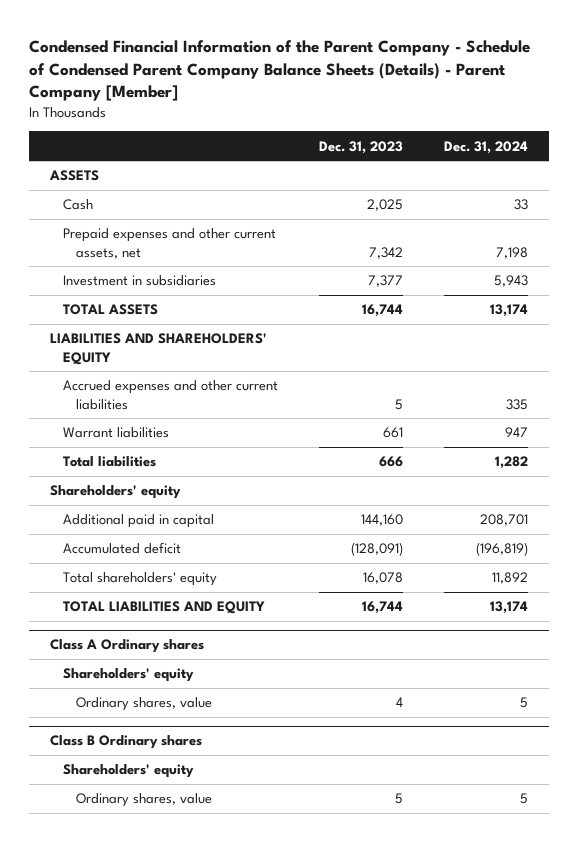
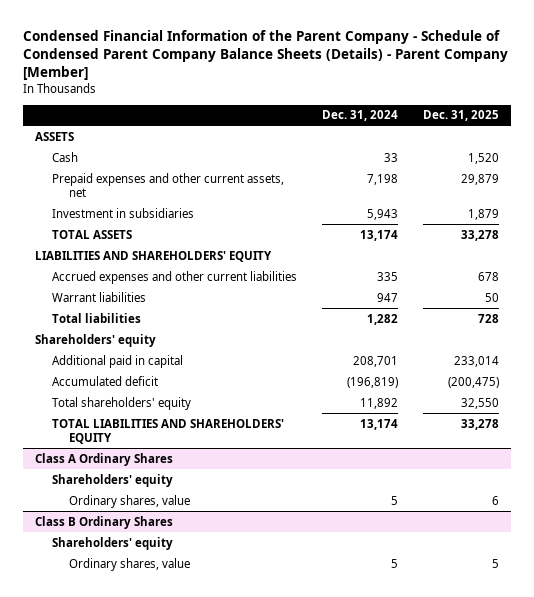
- | Dec. 31, 2023 | Dec. 31, 2024
+ | Dec. 31, 2024 | Dec. 31, 2025
- TOTAL LIABILITIES AND EQUITY | 16,744 | 13,174
- Class A Ordinary shares
+ TOTAL LIABILITIES AND SHAREHOLDERS' EQUITY | 13,174 | 33,278
+ Class A Ordinary Shares
- Class B Ordinary shares
+ Class B Ordinary Shares

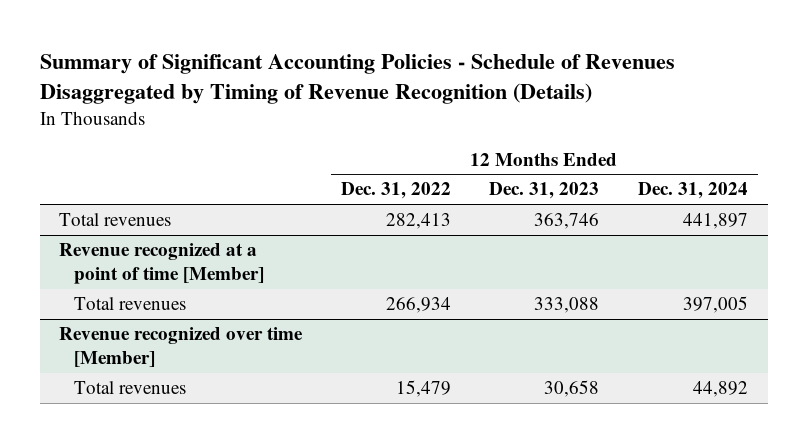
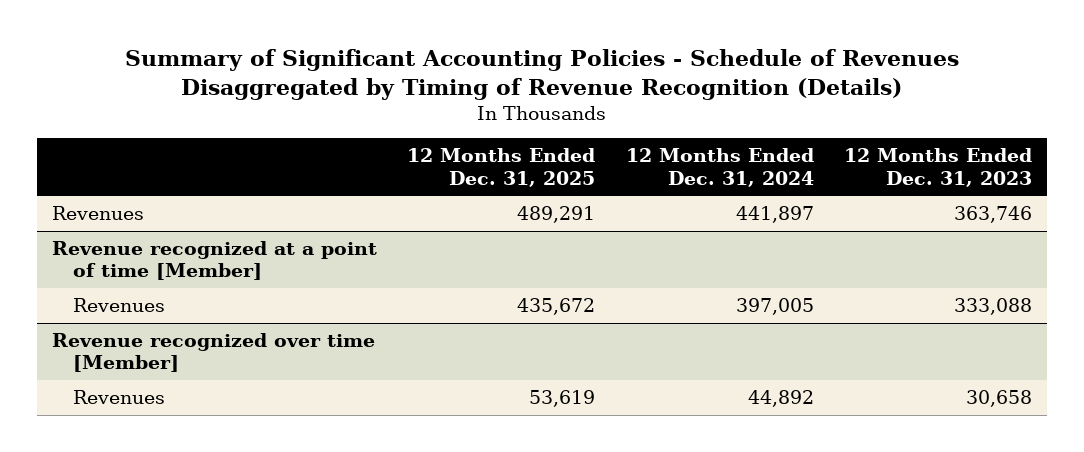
- | 12 Months Ended Dec. 31, 2022 | 12 Months Ended Dec. 31, 2023 | 12 Months Ended Dec. 31, 2024
+ | 12 Months Ended Dec. 31, 2025 | 12 Months Ended Dec. 31, 2024 | 12 Months Ended Dec. 31, 2023
- Total revenues | 282,413 | 363,746 | 441,897
+ Revenues | 489,291 | 441,897 | 363,746
@ Revenue recognized at a point of time [Member]
- Total revenues | 266,934 | 333,088 | 397,005
+ Revenues | 435,672 | 397,005 | 333,088
@ Revenue recognized over time [Member]
- Total revenues | 15,479 | 30,658 | 44,892
+ Revenues | 53,619 | 44,892 | 30,658

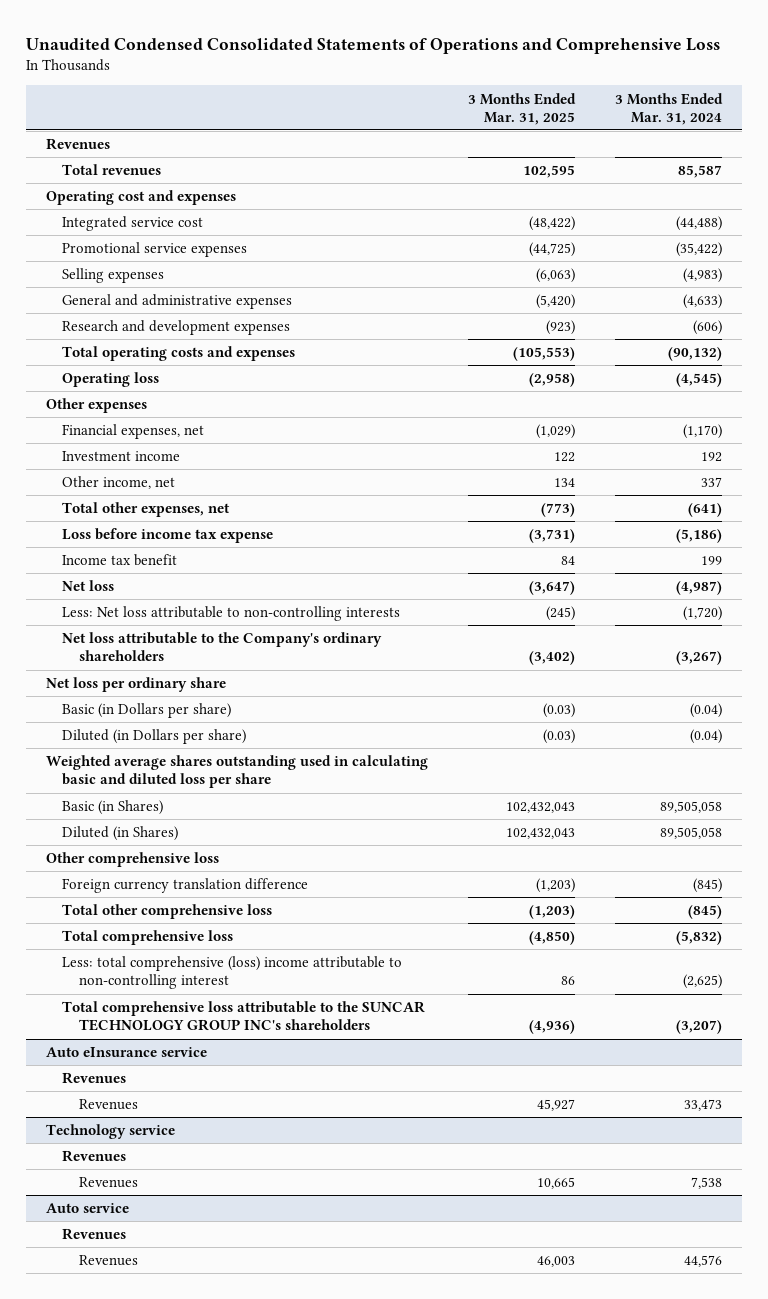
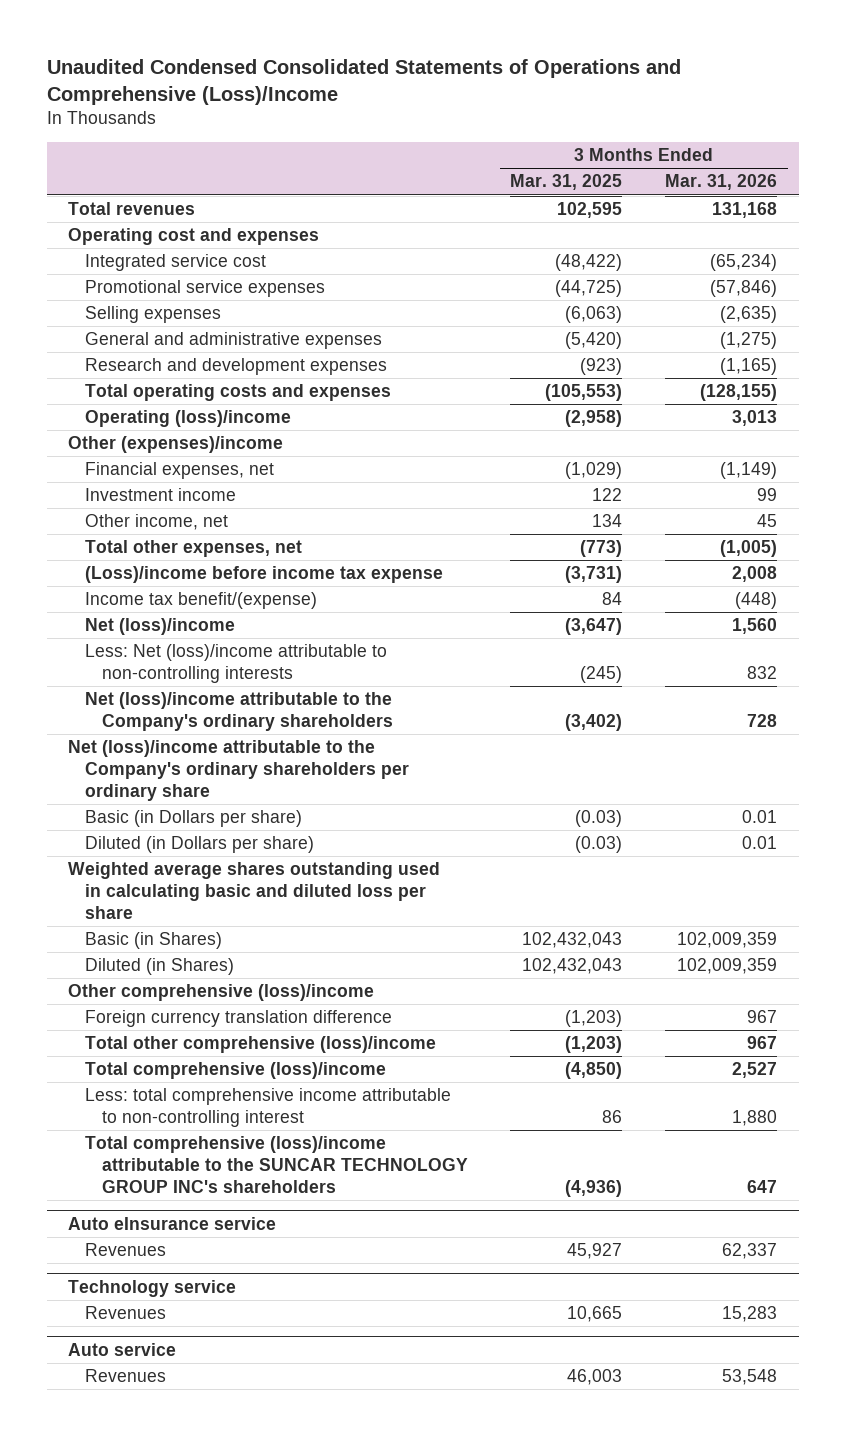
- Unaudited Condensed Consolidated Statements of Operations and Comprehensive Loss
+ Unaudited Condensed Consolidated Statements of Operations and Comprehensive (Loss)/Income
- | 3 Months Ended Mar. 31, 2025 | 3 Months Ended Mar. 31, 2024
+ | 3 Months Ended Mar. 31, 2025 | 3 Months Ended Mar. 31, 2026
- Revenues
- Operating loss | (2,958) | (4,545)
- Other expenses
+ Operating (loss)/income | (2,958) | 3,013
+ Other (expenses)/income
- Loss before income tax expense | (3,731) | (5,186)
- Income tax benefit | 84 | 199
- Net loss | (3,647) | (4,987)
- Less: Net loss attributable to non-controlling interests | (245) | (1,720)
- Net loss attributable to the Company's ordinary shareholders | (3,402) | (3,267)
- Net loss per ordinary share
+ (Loss)/income before income tax expense | (3,731) | 2,008
+ Income tax benefit/(expense) | 84 | (448)
+ Net (loss)/income | (3,647) | 1,560
+ Less: Net (loss)/income attributable to non-controlling interests | (245) | 832
+ Net (loss)/income attributable to the Company's ordinary shareholders | (3,402) | 728
+ Net (loss)/income attributable to the Company's ordinary shareholders per ordinary share
- Other comprehensive loss
+ Other comprehensive (loss)/income
- Total other comprehensive loss | (1,203) | (845)
- Total comprehensive loss | (4,850) | (5,832)
- Less: total comprehensive (loss) income attributable to non-controlling interest | 86 | (2,625)
- Total comprehensive loss attributable to the SUNCAR TECHNOLOGY GROUP INC's shareholders | (4,936) | (3,207)
+ Total other comprehensive (loss)/income | (1,203) | 967
+ Total comprehensive (loss)/income | (4,850) | 2,527
+ Less: total comprehensive income attributable to non-controlling interest | 86 | 1,880
+ Total comprehensive (loss)/income attributable to the SUNCAR TECHNOLOGY GROUP INC's shareholders | (4,936) | 647
@ Auto eInsurance service
- Revenues
@ Technology service
- Revenues
@ Auto service
- Revenues

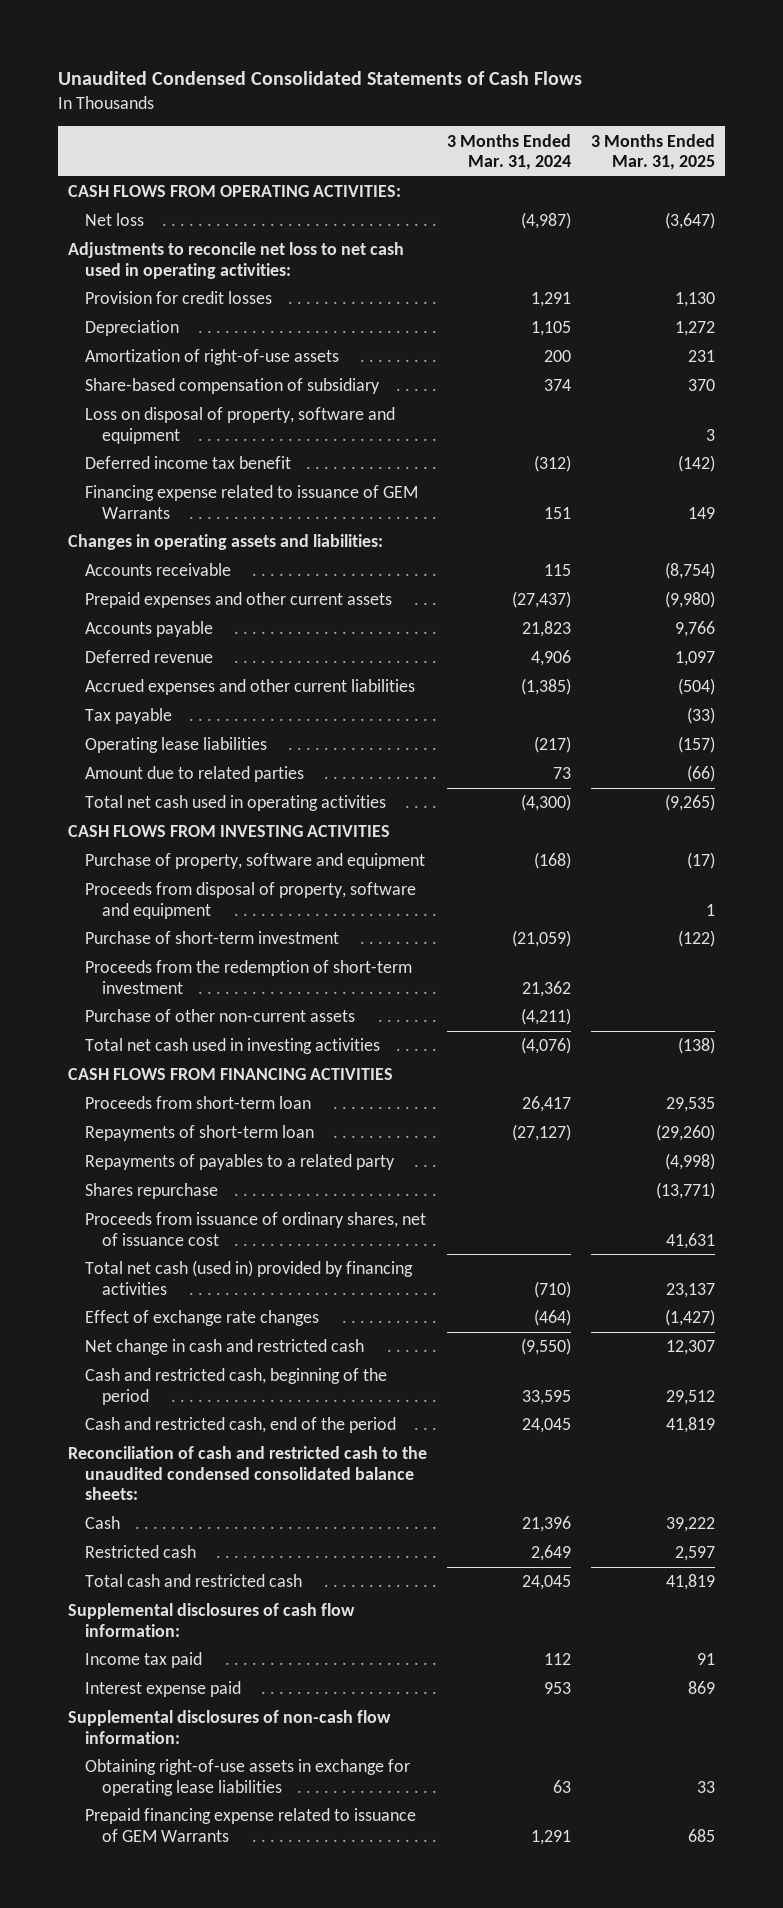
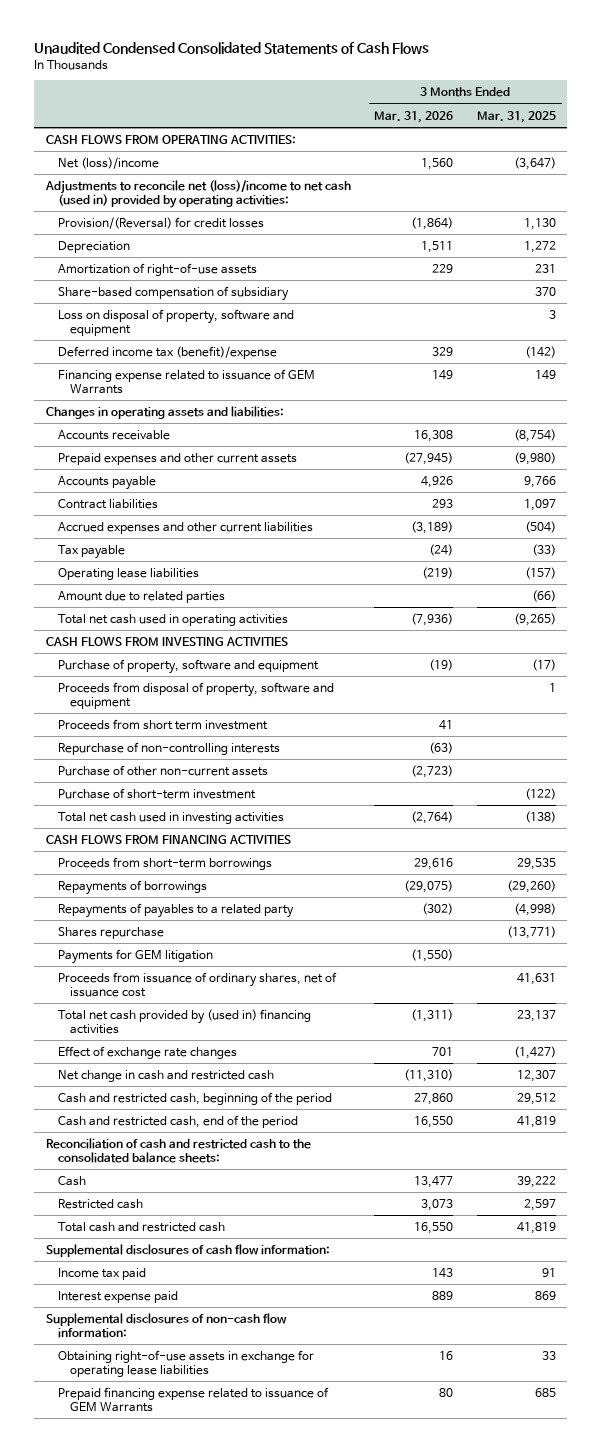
- | 3 Months Ended Mar. 31, 2024 | 3 Months Ended Mar. 31, 2025
+ | 3 Months Ended Mar. 31, 2026 | 3 Months Ended Mar. 31, 2025
- Net loss | (4,987) | (3,647)
- Adjustments to reconcile net loss to net cash used in operating activities:
- Provision for credit losses | 1,291 | 1,130
+ Net (loss)/income | 1,560 | (3,647)
+ Adjustments to reconcile net (loss)/income to net cash (used in) provided by operating activities:
+ Provision/(Reversal) for credit losses | (1,864) | 1,130
- Deferred income tax benefit | (312) | (142)
+ Deferred income tax (benefit)/expense | 329 | (142)
- Deferred revenue | 4,906 | 1,097
+ Contract liabilities | 293 | 1,097
- Proceeds from the redemption of short-term investment | 21,362 |
+ Proceeds from short term investment | 41 |
+ Repurchase of non-controlling interests | (63) |
moved down: Purchase of short-term investment | | (122)
- Proceeds from short-term loan | 26,417 | 29,535
- Repayments of short-term loan | (27,127) | (29,260)
+ Proceeds from short-term borrowings | 29,616 | 29,535
+ Repayments of borrowings | (29,075) | (29,260)
+ Payments for GEM litigation | (1,550) |
- Total net cash (used in) provided by financing activities | (710) | 23,137
+ Total net cash provided by (used in) financing activities | (1,311) | 23,137
- Reconciliation of cash and restricted cash to the unaudited condensed consolidated balance sheets:
+ Reconciliation of cash and restricted cash to the consolidated balance sheets:

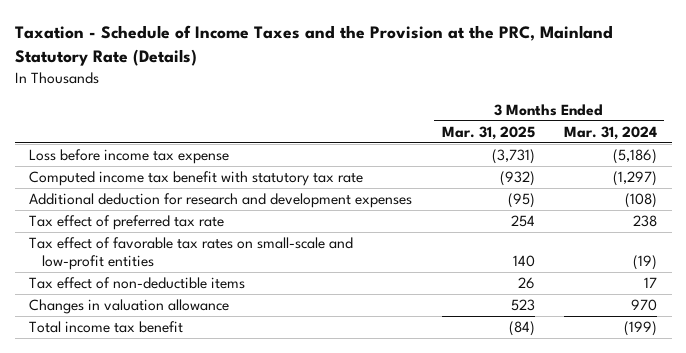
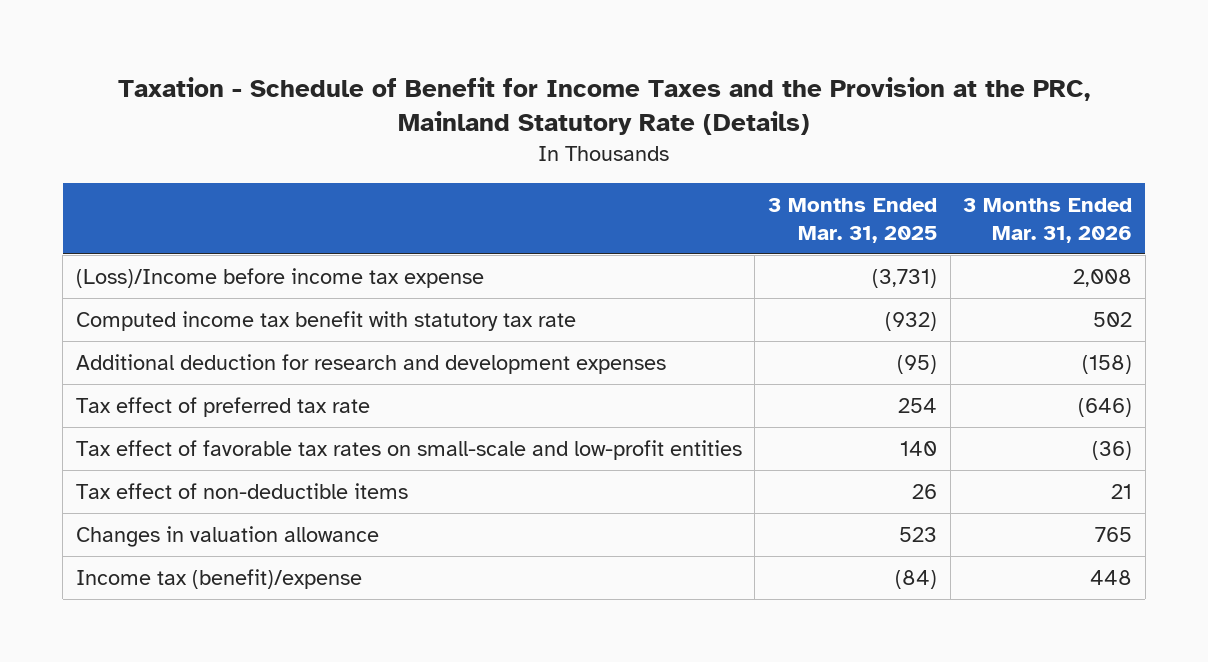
- Taxation - Schedule of Income Taxes and the Provision at the PRC, Mainland Statutory Rate (Details)
+ Taxation - Schedule of Benefit for Income Taxes and the Provision at the PRC, Mainland Statutory Rate (Details)
- | 3 Months Ended Mar. 31, 2025 | 3 Months Ended Mar. 31, 2024
+ | 3 Months Ended Mar. 31, 2025 | 3 Months Ended Mar. 31, 2026
- Loss before income tax expense | (3,731) | (5,186)
+ (Loss)/Income before income tax expense | (3,731) | 2,008
- Total income tax benefit | (84) | (199)
+ Income tax (benefit)/expense | (84) | 448

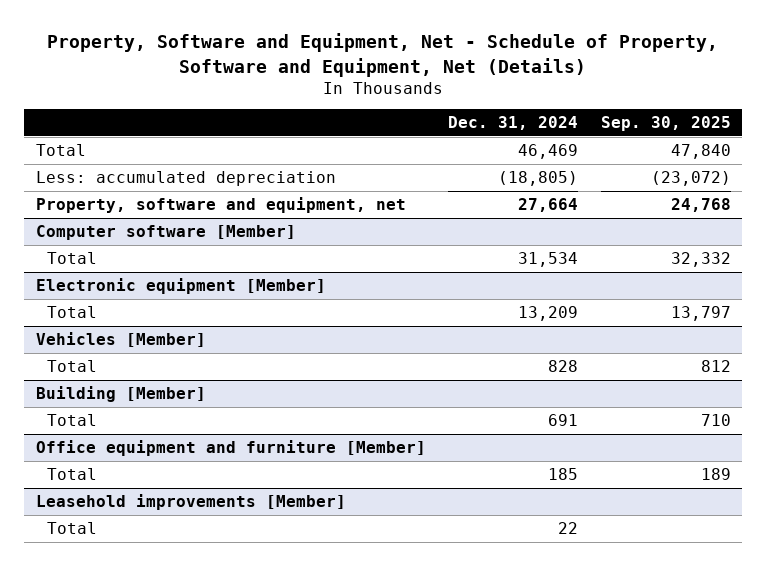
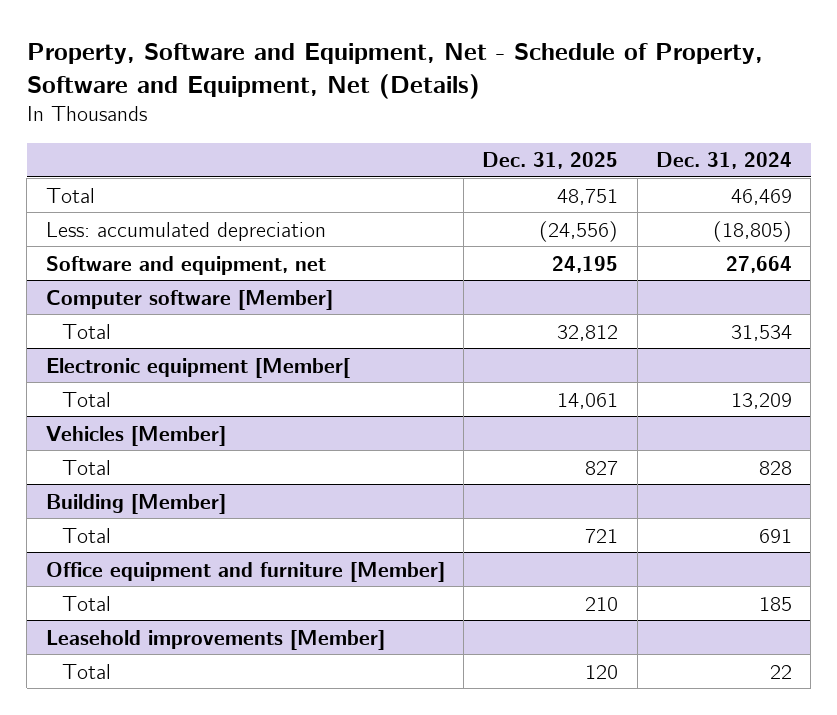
- | Dec. 31, 2024 | Sep. 30, 2025
+ | Dec. 31, 2025 | Dec. 31, 2024
- Property, software and equipment, net | 27,664 | 24,768
+ Software and equipment, net | 24,195 | 27,664
- Electronic equipment [Member]
+ Electronic equipment [Member[

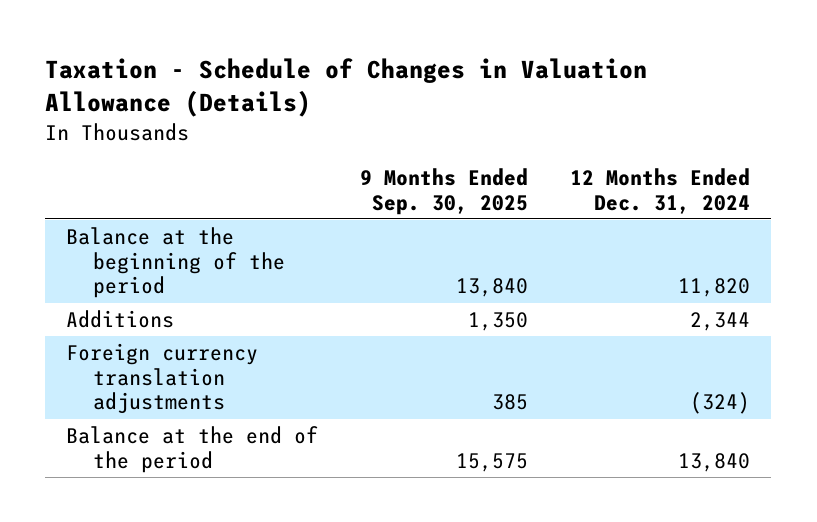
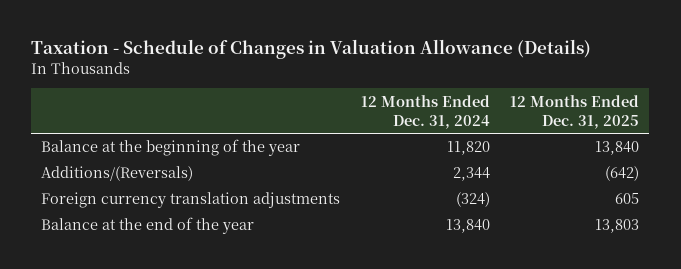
- | 9 Months Ended Sep. 30, 2025 | 12 Months Ended Dec. 31, 2024
+ | 12 Months Ended Dec. 31, 2024 | 12 Months Ended Dec. 31, 2025
- Balance at the beginning of the period | 13,840 | 11,820
- Additions | 1,350 | 2,344
+ Balance at the beginning of the year | 11,820 | 13,840
+ Additions/(Reversals) | 2,344 | (642)
- Balance at the end of the period | 15,575 | 13,840
+ Balance at the end of the year | 13,840 | 13,803

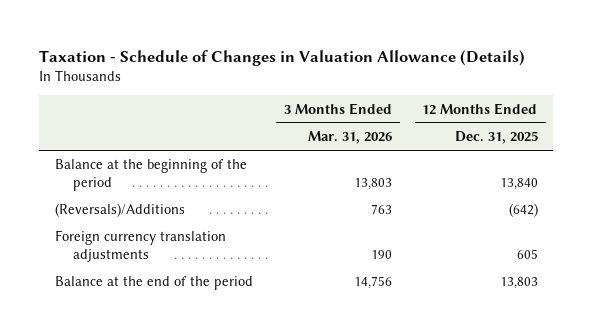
- | 12 Months Ended Dec. 31, 2024 | 12 Months Ended Dec. 31, 2025
+ | 3 Months Ended Mar. 31, 2026 | 12 Months Ended Dec. 31, 2025
- Balance at the beginning of the year | 11,820 | 13,840
- Additions/(Reversals) | 2,344 | (642)
+ Balance at the beginning of the period | 13,803 | 13,840
+ (Reversals)/Additions | 763 | (642)
- Balance at the end of the year | 13,840 | 13,803
+ Balance at the end of the period | 14,756 | 13,803

